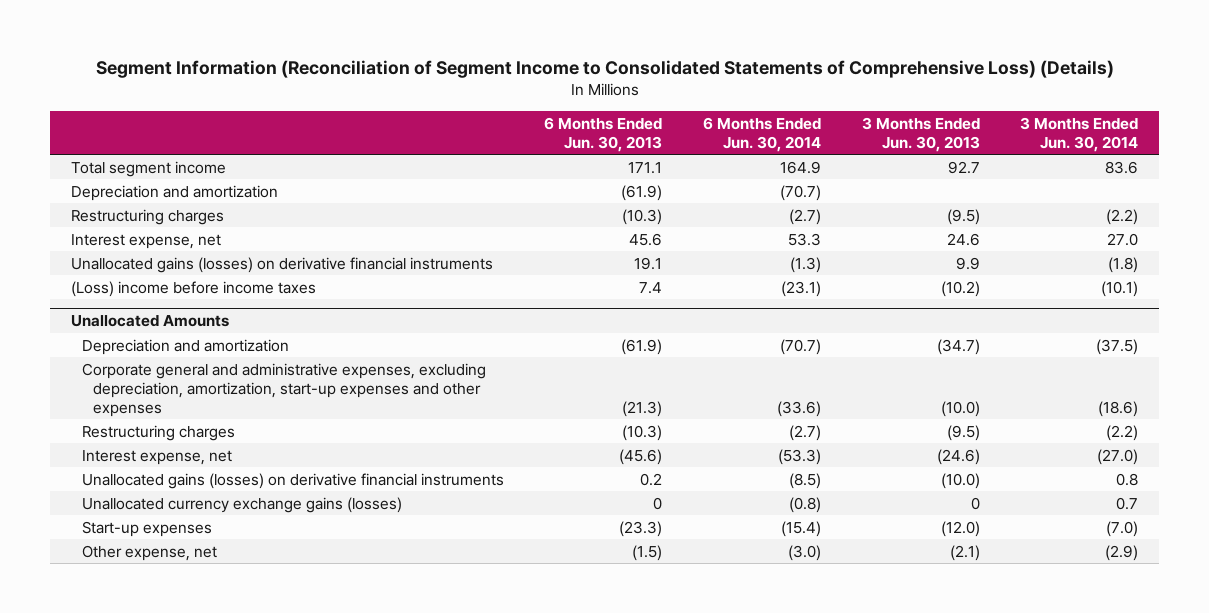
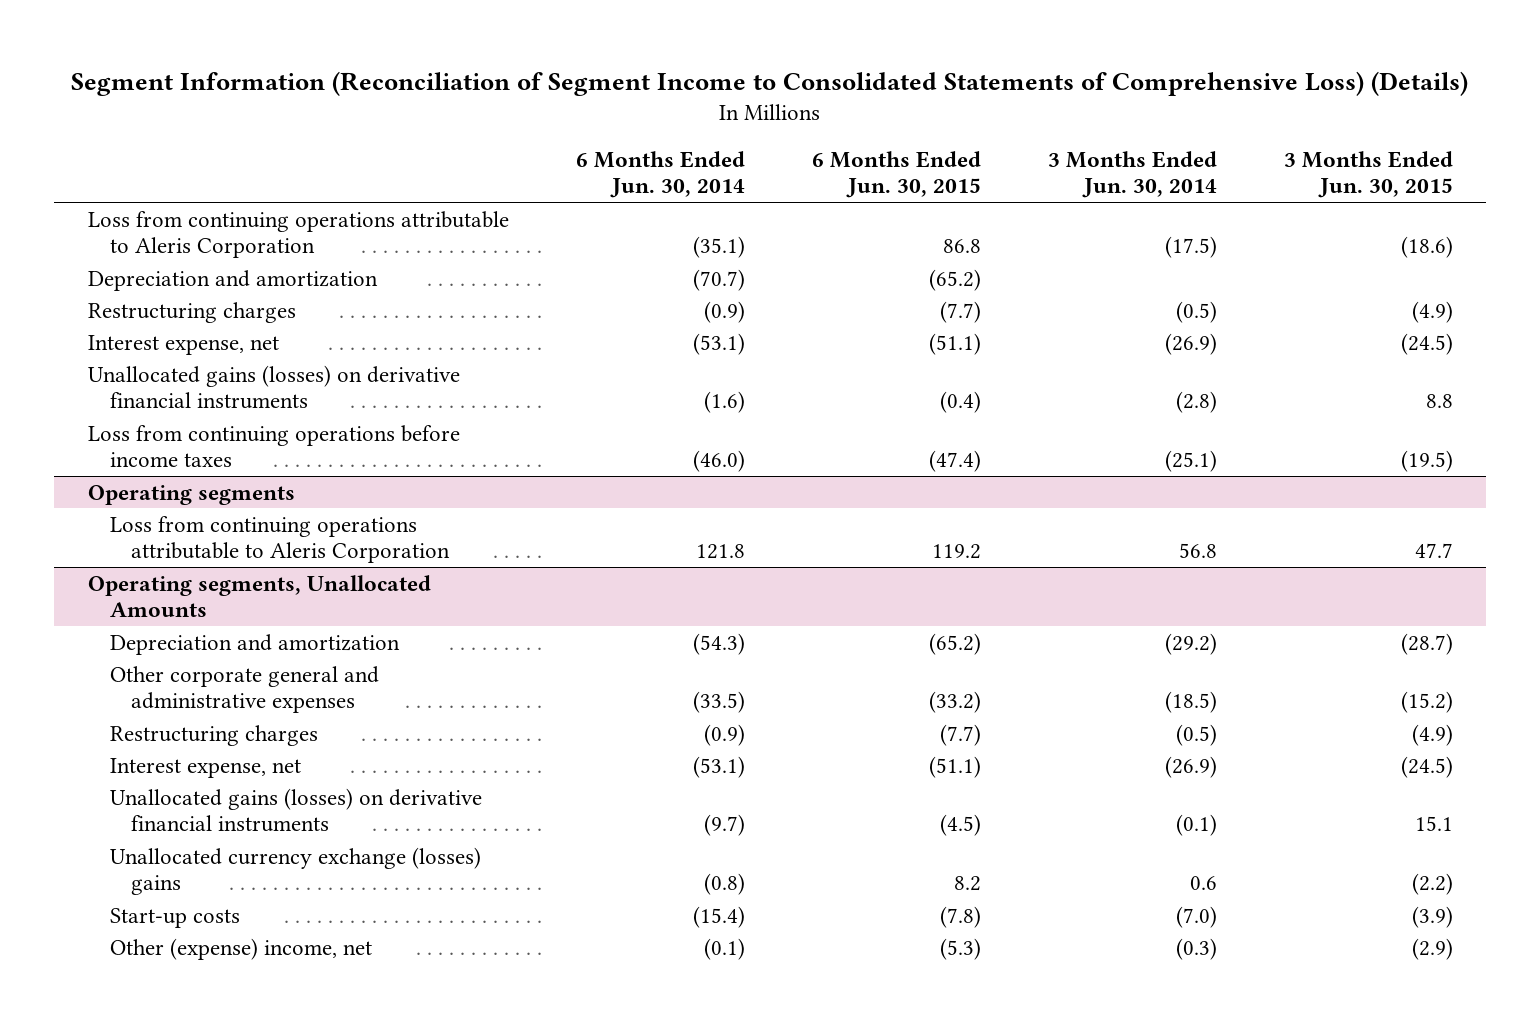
- | 6 Months Ended Jun. 30, 2013 | 6 Months Ended Jun. 30, 2014 | 3 Months Ended Jun. 30, 2013 | 3 Months Ended Jun. 30, 2014
+ | 6 Months Ended Jun. 30, 2014 | 6 Months Ended Jun. 30, 2015 | 3 Months Ended Jun. 30, 2014 | 3 Months Ended Jun. 30, 2015
- Total segment income | 171.1 | 164.9 | 92.7 | 83.6
+ Loss from continuing operations attributable to Aleris Corporation | (35.1) | 86.8 | (17.5) | (18.6)
- Restructuring charges | (10.3) | (2.7) | (9.5) | (2.2)
- Interest expense, net | 45.6 | 53.3 | 24.6 | 27.0
- Unallocated gains (losses) on derivative financial instruments | 19.1 | (1.3) | 9.9 | (1.8)
- (Loss) income before income taxes | 7.4 | (23.1) | (10.2) | (10.1)
- Unallocated Amounts
- Depreciation and amortization | (61.9) | (70.7) | (34.7) | (37.5)
- Corporate general and administrative expenses, excluding depreciation, amortization, start-up expenses and other expenses | (21.3) | (33.6) | (10.0) | (18.6)
- Restructuring charges | (10.3) | (2.7) | (9.5) | (2.2)
- Interest expense, net | (45.6) | (53.3) | (24.6) | (27.0)
- Unallocated gains (losses) on derivative financial instruments | 0.2 | (8.5) | (10.0) | 0.8
- Unallocated currency exchange gains (losses) | 0 | (0.8) | 0 | 0.7
- Start-up expenses | (23.3) | (15.4) | (12.0) | (7.0)
- Other expense, net | (1.5) | (3.0) | (2.1) | (2.9)
+ Restructuring charges | (0.9) | (7.7) | (0.5) | (4.9)
+ Interest expense, net | (53.1) | (51.1) | (26.9) | (24.5)
+ Unallocated gains (losses) on derivative financial instruments | (1.6) | (0.4) | (2.8) | 8.8
+ Loss from continuing operations before income taxes | (46.0) | (47.4) | (25.1) | (19.5)
+ Operating segments
+ Loss from continuing operations attributable to Aleris Corporation | 121.8 | 119.2 | 56.8 | 47.7
+ Operating segments, Unallocated Amounts
+ Depreciation and amortization | (54.3) | (65.2) | (29.2) | (28.7)
+ Other corporate general and administrative expenses | (33.5) | (33.2) | (18.5) | (15.2)
+ Restructuring charges | (0.9) | (7.7) | (0.5) | (4.9)
+ Interest expense, net | (53.1) | (51.1) | (26.9) | (24.5)
+ Unallocated gains (losses) on derivative financial instruments | (9.7) | (4.5) | (0.1) | 15.1
+ Unallocated currency exchange (losses) gains | (0.8) | 8.2 | 0.6 | (2.2)
+ Start-up costs | (15.4) | (7.8) | (7.0) | (3.9)
+ Other (expense) income, net | (0.1) | (5.3) | (0.3) | (2.9)

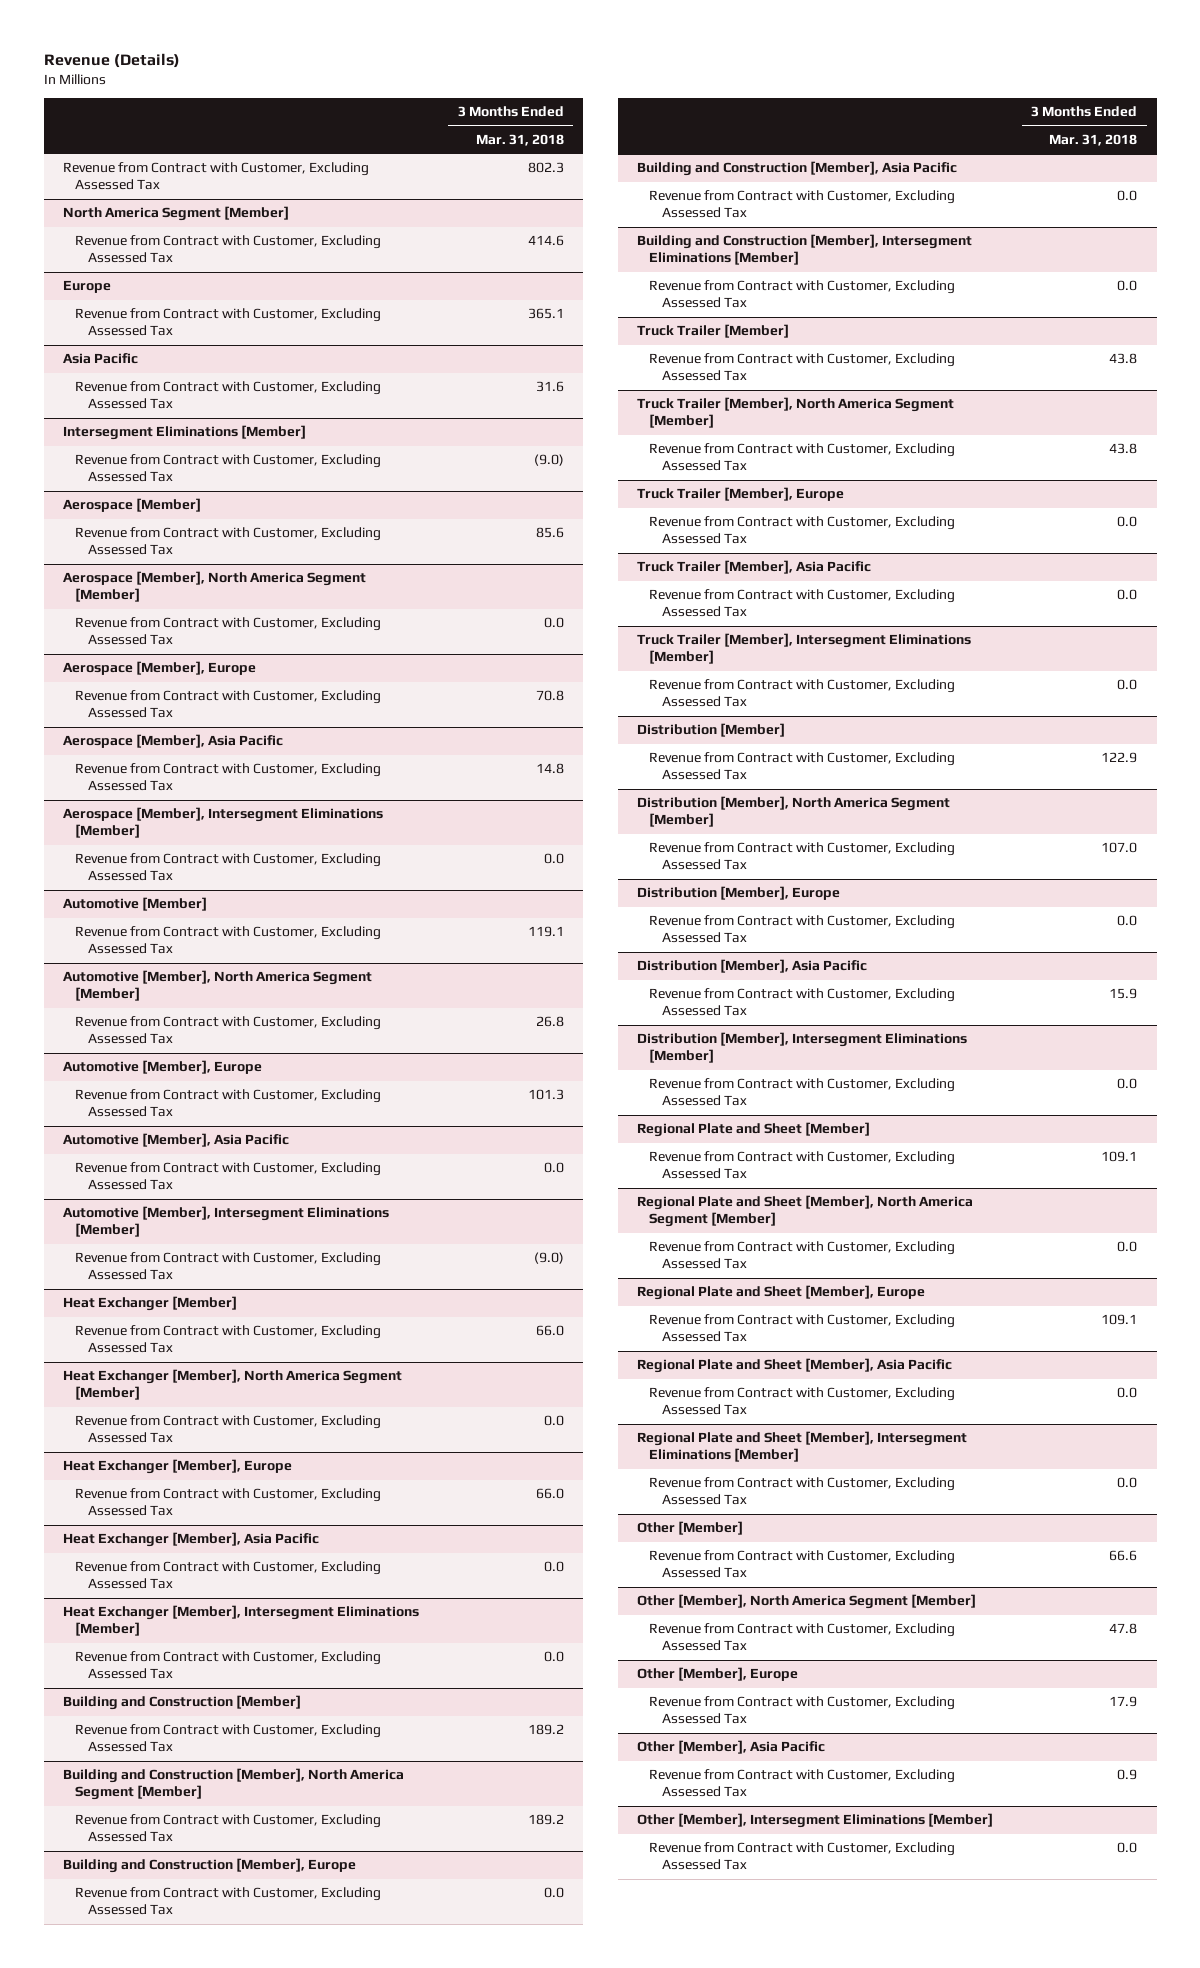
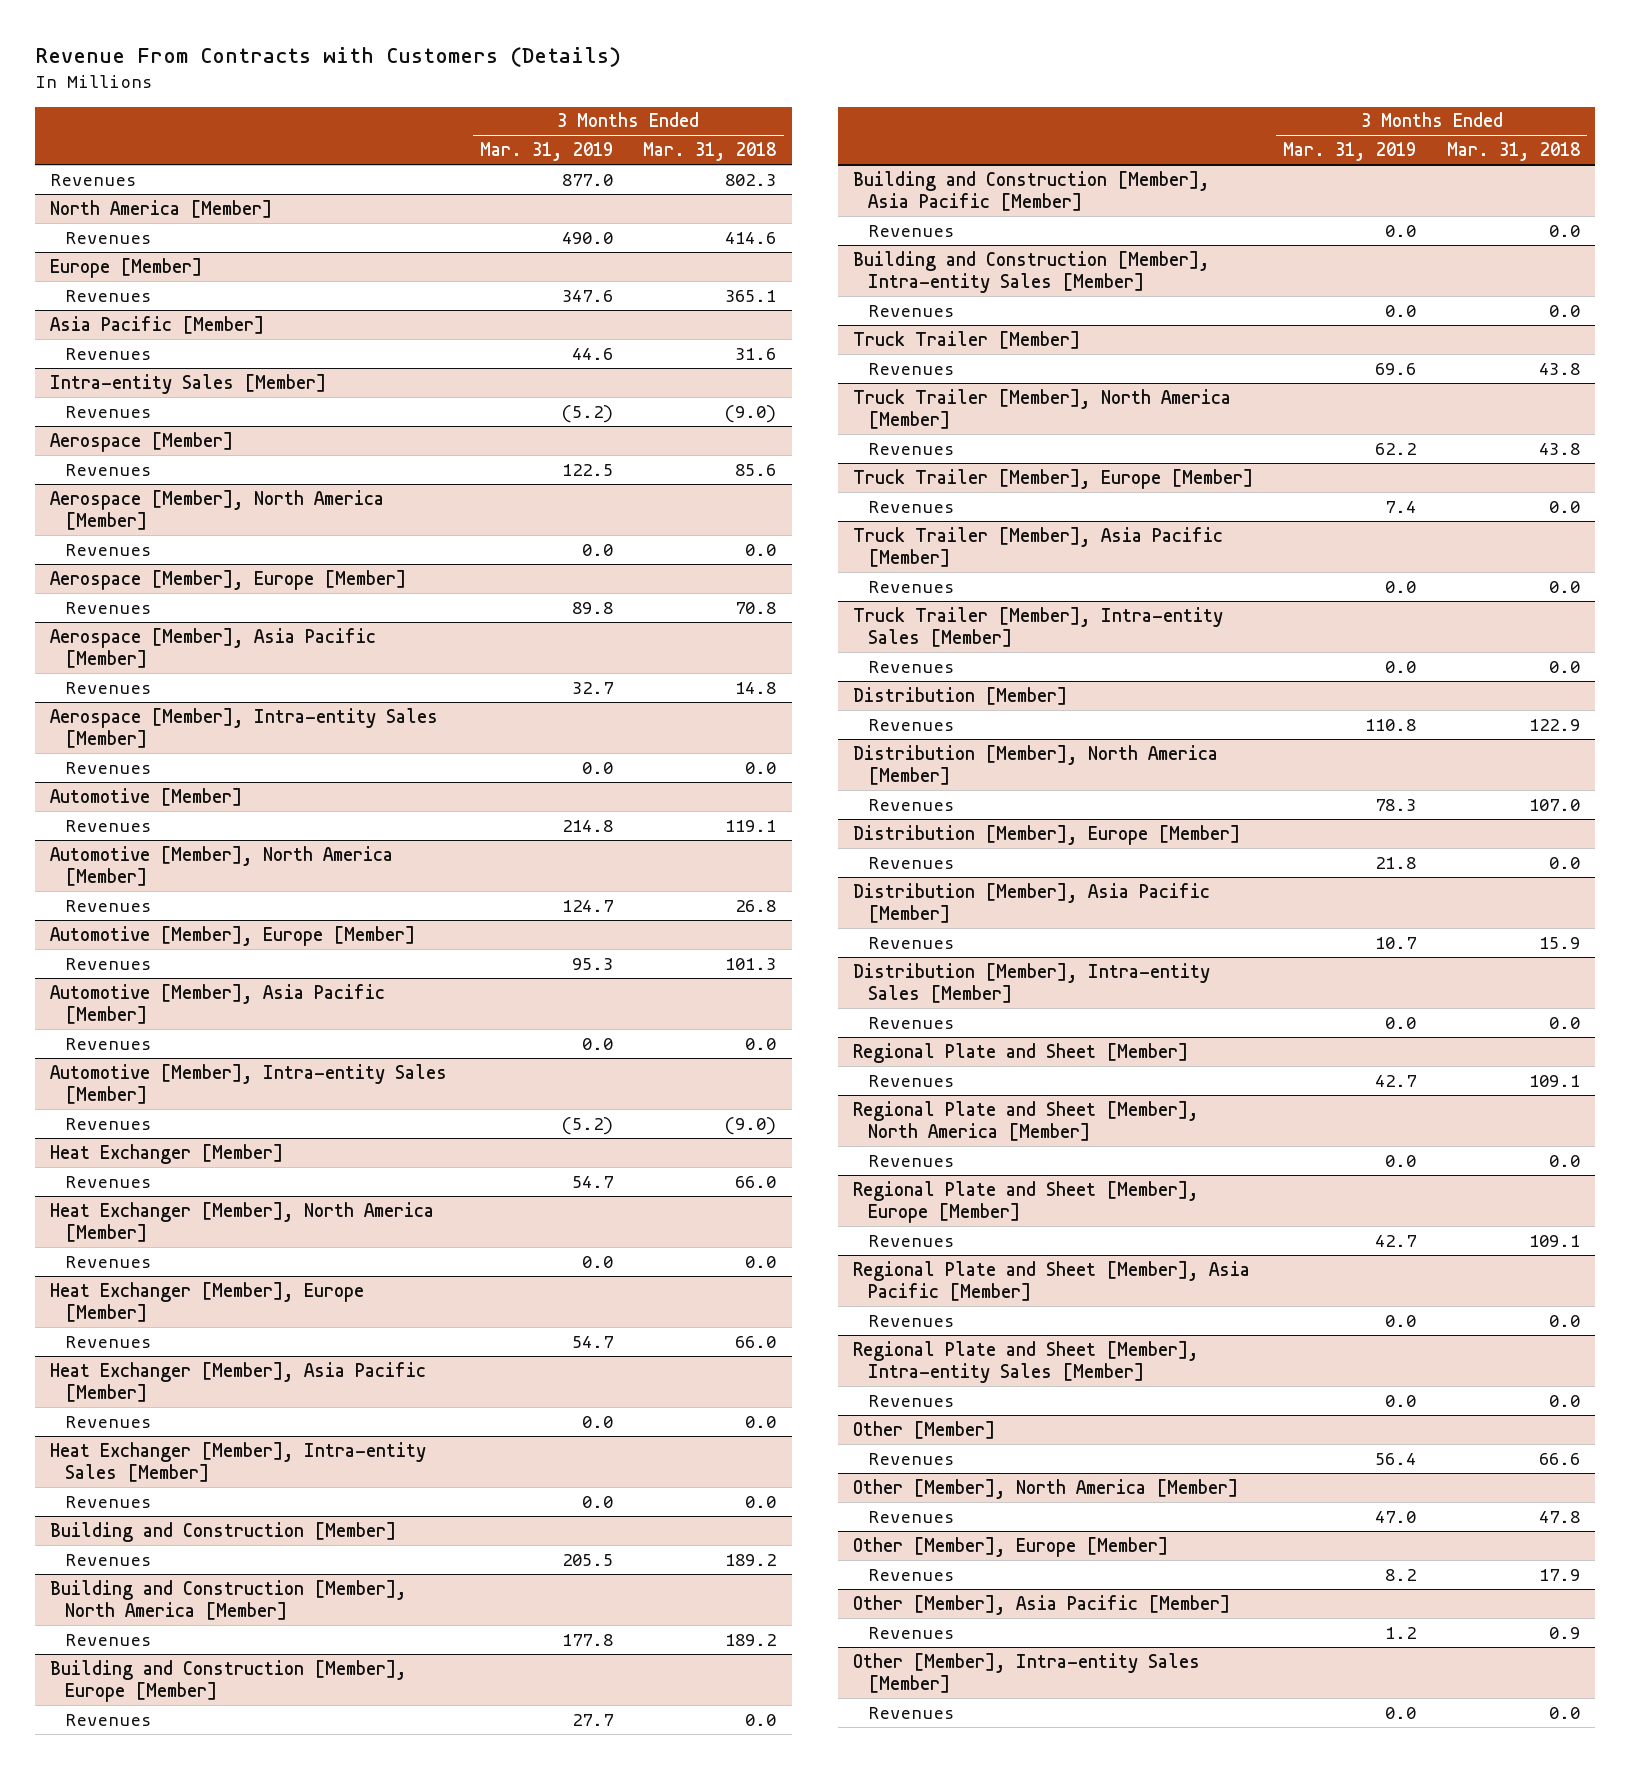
- Revenue (Details)
+ Revenue From Contracts with Customers (Details)
- | 3 Months Ended Mar. 31, 2018
+ | 3 Months Ended Mar. 31, 2019 | 3 Months Ended Mar. 31, 2018
- Revenue from Contract with Customer, Excluding Assessed Tax | 802.3
- North America Segment [Member]
- Revenue from Contract with Customer, Excluding Assessed Tax | 414.6
- Europe
- Revenue from Contract with Customer, Excluding Assessed Tax | 365.1
- Asia Pacific
- Revenue from Contract with Customer, Excluding Assessed Tax | 31.6
- Intersegment Eliminations [Member]
- Revenue from Contract with Customer, Excluding Assessed Tax | (9.0)
+ Revenues | 877.0 | 802.3
+ North America [Member]
+ Revenues | 490.0 | 414.6
+ Europe [Member]
+ Revenues | 347.6 | 365.1
+ Asia Pacific [Member]
+ Revenues | 44.6 | 31.6
+ Intra-entity Sales [Member]
+ Revenues | (5.2) | (9.0)
@ Aerospace [Member]
- Revenue from Contract with Customer, Excluding Assessed Tax | 85.6
- Aerospace [Member], North America Segment [Member]
- Revenue from Contract with Customer, Excluding Assessed Tax | 0.0
- Aerospace [Member], Europe
- Revenue from Contract with Customer, Excluding Assessed Tax | 70.8
- Aerospace [Member], Asia Pacific
- Revenue from Contract with Customer, Excluding Assessed Tax | 14.8
- Aerospace [Member], Intersegment Eliminations [Member]
- Revenue from Contract with Customer, Excluding Assessed Tax | 0.0
@ Aerospace [Member]
+ Revenues | 122.5 | 85.6
+ Aerospace [Member], North America [Member]
+ Revenues | 0.0 | 0.0
+ Aerospace [Member], Europe [Member]
+ Revenues | 89.8 | 70.8
+ Aerospace [Member], Asia Pacific [Member]
+ Revenues | 32.7 | 14.8
+ Aerospace [Member], Intra-entity Sales [Member]
+ Revenues | 0.0 | 0.0
@ Automotive [Member]
- Revenue from Contract with Customer, Excluding Assessed Tax | 119.1
- Automotive [Member], North America Segment [Member]
- Revenue from Contract with Customer, Excluding Assessed Tax | 26.8
- Automotive [Member], Europe
- Revenue from Contract with Customer, Excluding Assessed Tax | 101.3
- Automotive [Member], Asia Pacific
- Revenue from Contract with Customer, Excluding Assessed Tax | 0.0
- Automotive [Member], Intersegment Eliminations [Member]
- Revenue from Contract with Customer, Excluding Assessed Tax | (9.0)
@ Automotive [Member]
+ Revenues | 214.8 | 119.1
+ Automotive [Member], North America [Member]
+ Revenues | 124.7 | 26.8
+ Automotive [Member], Europe [Member]
+ Revenues | 95.3 | 101.3
+ Automotive [Member], Asia Pacific [Member]
+ Revenues | 0.0 | 0.0
+ Automotive [Member], Intra-entity Sales [Member]
+ Revenues | (5.2) | (9.0)
@ Heat Exchanger [Member]
- Revenue from Contract with Customer, Excluding Assessed Tax | 66.0
- Heat Exchanger [Member], North America Segment [Member]
- Revenue from Contract with Customer, Excluding Assessed Tax | 0.0
- Heat Exchanger [Member], Europe
- Revenue from Contract with Customer, Excluding Assessed Tax | 66.0
- Heat Exchanger [Member], Asia Pacific
- Revenue from Contract with Customer, Excluding Assessed Tax | 0.0
- Heat Exchanger [Member], Intersegment Eliminations [Member]
- Revenue from Contract with Customer, Excluding Assessed Tax | 0.0
@ Heat Exchanger [Member]
+ Revenues | 54.7 | 66.0
+ Heat Exchanger [Member], North America [Member]
+ Revenues | 0.0 | 0.0
+ Heat Exchanger [Member], Europe [Member]
+ Revenues | 54.7 | 66.0
+ Heat Exchanger [Member], Asia Pacific [Member]
+ Revenues | 0.0 | 0.0
+ Heat Exchanger [Member], Intra-entity Sales [Member]
+ Revenues | 0.0 | 0.0
@ Building and Construction [Member]
- Revenue from Contract with Customer, Excluding Assessed Tax | 189.2
- Building and Construction [Member], North America Segment [Member]
- Revenue from Contract with Customer, Excluding Assessed Tax | 189.2
- Building and Construction [Member], Europe
- Revenue from Contract with Customer, Excluding Assessed Tax | 0.0
- Building and Construction [Member], Asia Pacific
- Revenue from Contract with Customer, Excluding Assessed Tax | 0.0
- Building and Construction [Member], Intersegment Eliminations [Member]
- Revenue from Contract with Customer, Excluding Assessed Tax | 0.0
@ Building and Construction [Member]
+ Revenues | 205.5 | 189.2
+ Building and Construction [Member], North America [Member]
+ Revenues | 177.8 | 189.2
+ Building and Construction [Member], Europe [Member]
+ Revenues | 27.7 | 0.0
+ Building and Construction [Member], Asia Pacific [Member]
+ Revenues | 0.0 | 0.0
+ Building and Construction [Member], Intra-entity Sales [Member]
+ Revenues | 0.0 | 0.0
@ Truck Trailer [Member]
- Revenue from Contract with Customer, Excluding Assessed Tax | 43.8
- Truck Trailer [Member], North America Segment [Member]
- Revenue from Contract with Customer, Excluding Assessed Tax | 43.8
- Truck Trailer [Member], Europe
- Revenue from Contract with Customer, Excluding Assessed Tax | 0.0
- Truck Trailer [Member], Asia Pacific
- Revenue from Contract with Customer, Excluding Assessed Tax | 0.0
- Truck Trailer [Member], Intersegment Eliminations [Member]
- Revenue from Contract with Customer, Excluding Assessed Tax | 0.0
@ Truck Trailer [Member]
+ Revenues | 69.6 | 43.8
+ Truck Trailer [Member], North America [Member]
+ Revenues | 62.2 | 43.8
+ Truck Trailer [Member], Europe [Member]
+ Revenues | 7.4 | 0.0
+ Truck Trailer [Member], Asia Pacific [Member]
+ Revenues | 0.0 | 0.0
+ Truck Trailer [Member], Intra-entity Sales [Member]
+ Revenues | 0.0 | 0.0
@ Distribution [Member]
- Revenue from Contract with Customer, Excluding Assessed Tax | 122.9
- Distribution [Member], North America Segment [Member]
- Revenue from Contract with Customer, Excluding Assessed Tax | 107.0
- Distribution [Member], Europe
- Revenue from Contract with Customer, Excluding Assessed Tax | 0.0
- Distribution [Member], Asia Pacific
- Revenue from Contract with Customer, Excluding Assessed Tax | 15.9
- Distribution [Member], Intersegment Eliminations [Member]
- Revenue from Contract with Customer, Excluding Assessed Tax | 0.0
@ Distribution [Member]
+ Revenues | 110.8 | 122.9
+ Distribution [Member], North America [Member]
+ Revenues | 78.3 | 107.0
+ Distribution [Member], Europe [Member]
+ Revenues | 21.8 | 0.0
+ Distribution [Member], Asia Pacific [Member]
+ Revenues | 10.7 | 15.9
+ Distribution [Member], Intra-entity Sales [Member]
+ Revenues | 0.0 | 0.0
@ Regional Plate and Sheet [Member]
- Revenue from Contract with Customer, Excluding Assessed Tax | 109.1
- Regional Plate and Sheet [Member], North America Segment [Member]
- Revenue from Contract with Customer, Excluding Assessed Tax | 0.0
- Regional Plate and Sheet [Member], Europe
- Revenue from Contract with Customer, Excluding Assessed Tax | 109.1
- Regional Plate and Sheet [Member], Asia Pacific
- Revenue from Contract with Customer, Excluding Assessed Tax | 0.0
- Regional Plate and Sheet [Member], Intersegment Eliminations [Member]
- Revenue from Contract with Customer, Excluding Assessed Tax | 0.0
@ Regional Plate and Sheet [Member]
+ Revenues | 42.7 | 109.1
+ Regional Plate and Sheet [Member], North America [Member]
+ Revenues | 0.0 | 0.0
+ Regional Plate and Sheet [Member], Europe [Member]
+ Revenues | 42.7 | 109.1
+ Regional Plate and Sheet [Member], Asia Pacific [Member]
+ Revenues | 0.0 | 0.0
+ Regional Plate and Sheet [Member], Intra-entity Sales [Member]
+ Revenues | 0.0 | 0.0
@ Other [Member]
- Revenue from Contract with Customer, Excluding Assessed Tax | 66.6
- Other [Member], North America Segment [Member]
- Revenue from Contract with Customer, Excluding Assessed Tax | 47.8
- Other [Member], Europe
- Revenue from Contract with Customer, Excluding Assessed Tax | 17.9
- Other [Member], Asia Pacific
- Revenue from Contract with Customer, Excluding Assessed Tax | 0.9
- Other [Member], Intersegment Eliminations [Member]
- Revenue from Contract with Customer, Excluding Assessed Tax | 0.0
@ Other [Member]
+ Revenues | 56.4 | 66.6
+ Other [Member], North America [Member]
+ Revenues | 47.0 | 47.8
+ Other [Member], Europe [Member]
+ Revenues | 8.2 | 17.9
+ Other [Member], Asia Pacific [Member]
+ Revenues | 1.2 | 0.9
+ Other [Member], Intra-entity Sales [Member]
+ Revenues | 0.0 | 0.0

